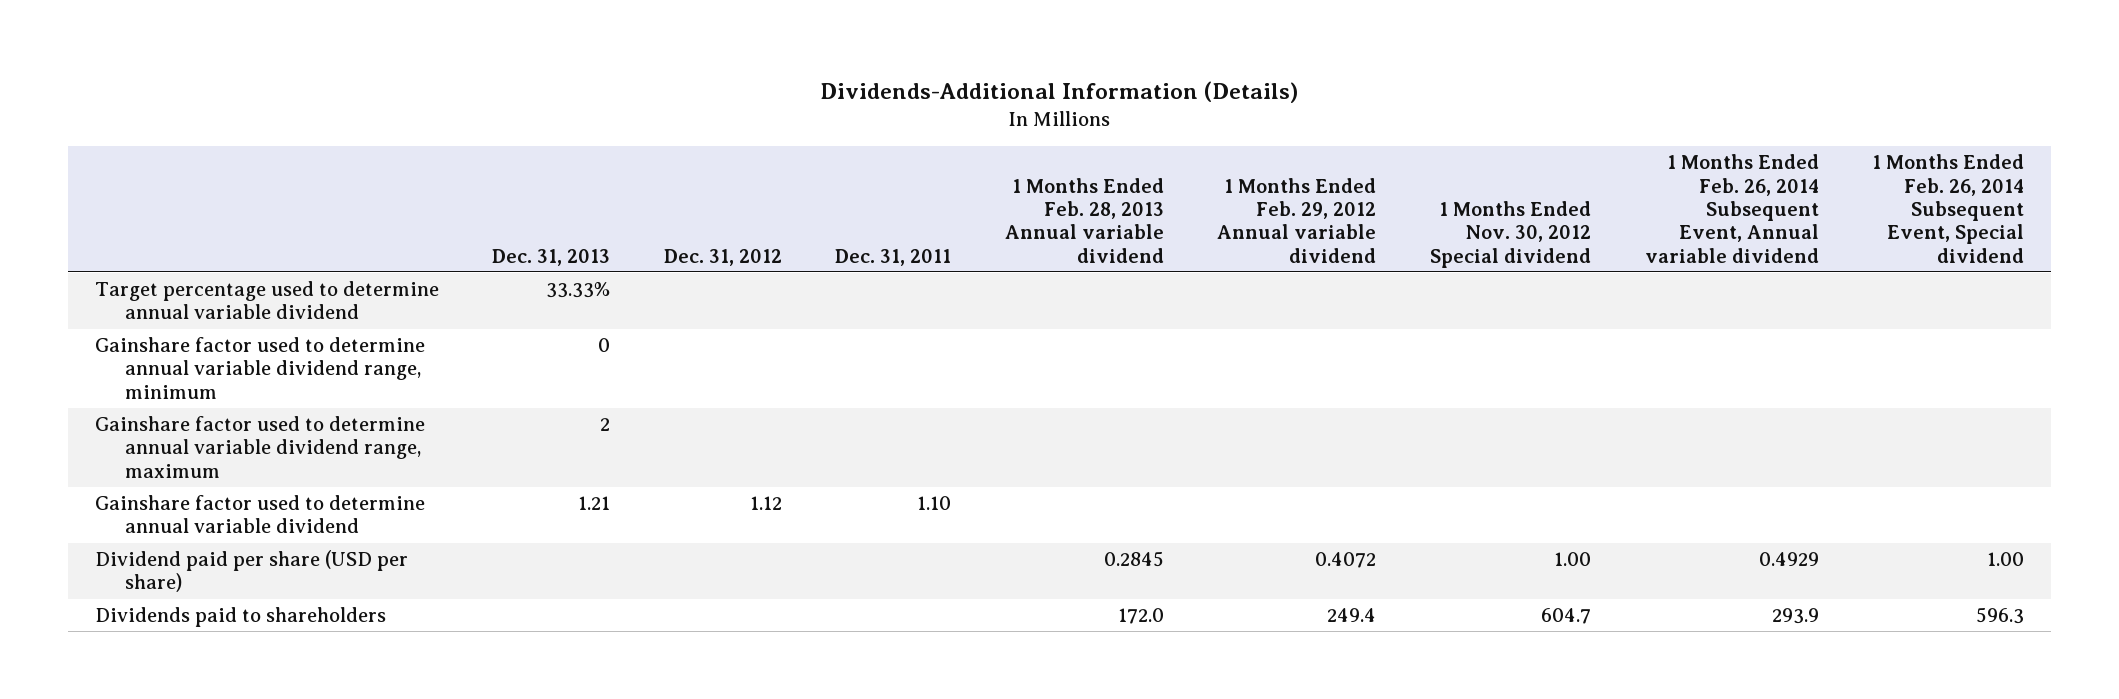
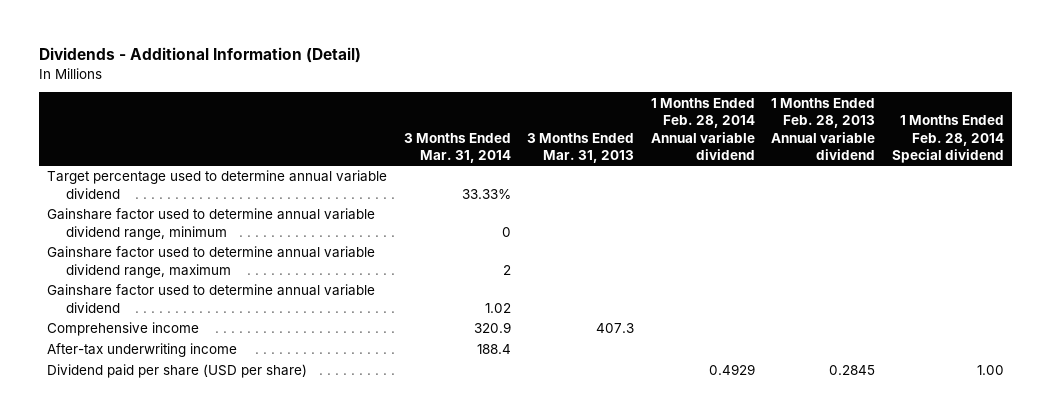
- Dividends-Additional Information (Details)
+ Dividends - Additional Information (Detail)
- | Dec. 31, 2013 | Dec. 31, 2012 | Dec. 31, 2011 | 1 Months Ended Feb. 28, 2013 Annual variable dividend | 1 Months Ended Feb. 29, 2012 Annual variable dividend | 1 Months Ended Nov. 30, 2012 Special dividend | 1 Months Ended Feb. 26, 2014 Subsequent Event, Annual variable dividend | 1 Months Ended Feb. 26, 2014 Subsequent Event, Special dividend
+ | 3 Months Ended Mar. 31, 2014 | 3 Months Ended Mar. 31, 2013 | 1 Months Ended Feb. 28, 2014 Annual variable dividend | 1 Months Ended Feb. 28, 2013 Annual variable dividend | 1 Months Ended Feb. 28, 2014 Special dividend
+ Comprehensive income | 320.9 | 407.3 | | |
+ After-tax underwriting income | 188.4 | | | |
- Dividends paid to shareholders | | | | 172.0 | 249.4 | 604.7 | 293.9 | 596.3

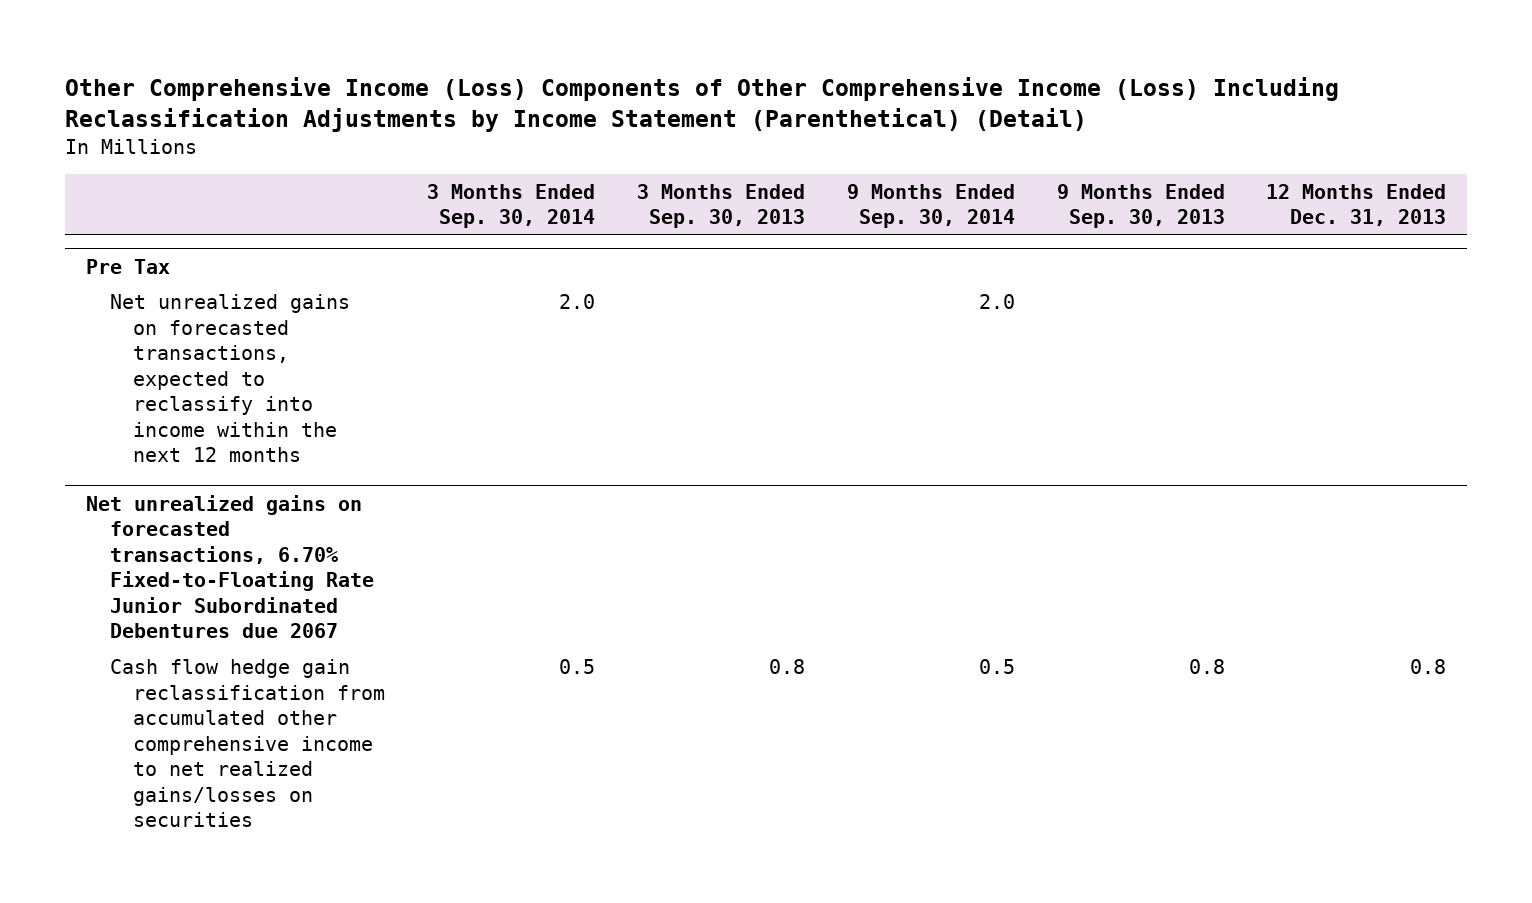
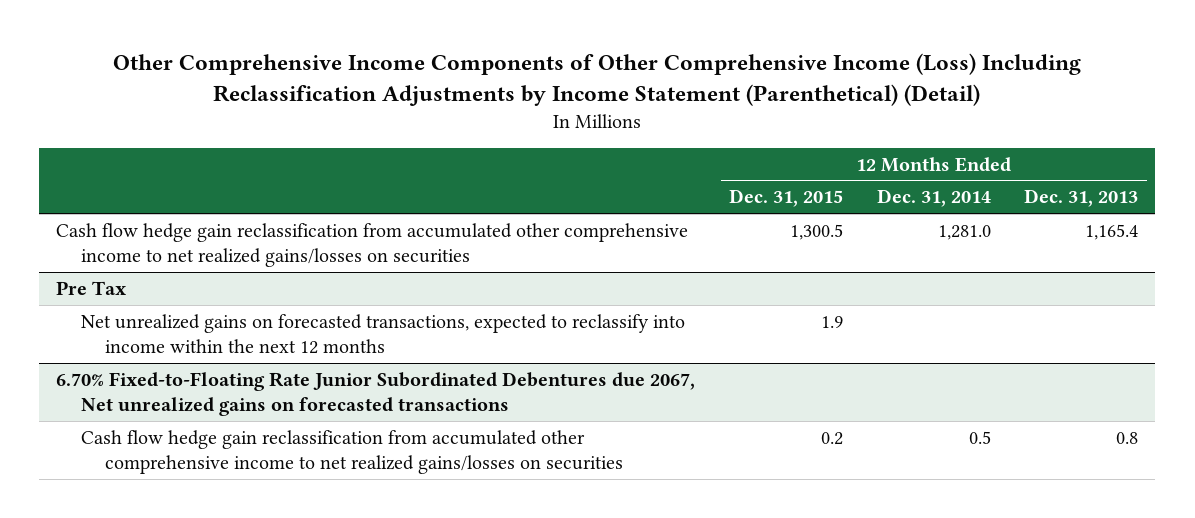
- Other Comprehensive Income (Loss) Components of Other Comprehensive Income (Loss) Including Reclassification Adjustments by Income Statement (Parenthetical) (Detail)
+ Other Comprehensive Income Components of Other Comprehensive Income (Loss) Including Reclassification Adjustments by Income Statement (Parenthetical) (Detail)
- | 3 Months Ended Sep. 30, 2014 | 3 Months Ended Sep. 30, 2013 | 9 Months Ended Sep. 30, 2014 | 9 Months Ended Sep. 30, 2013 | 12 Months Ended Dec. 31, 2013
+ | 12 Months Ended Dec. 31, 2015 | 12 Months Ended Dec. 31, 2014 | 12 Months Ended Dec. 31, 2013
+ Cash flow hedge gain reclassification from accumulated other comprehensive income to net realized gains/losses on securities | 1,300.5 | 1,281.0 | 1,165.4
- Net unrealized gains on forecasted transactions, 6.70% Fixed-to-Floating Rate Junior Subordinated Debentures due 2067
+ 6.70% Fixed-to-Floating Rate Junior Subordinated Debentures due 2067, Net unrealized gains on forecasted transactions

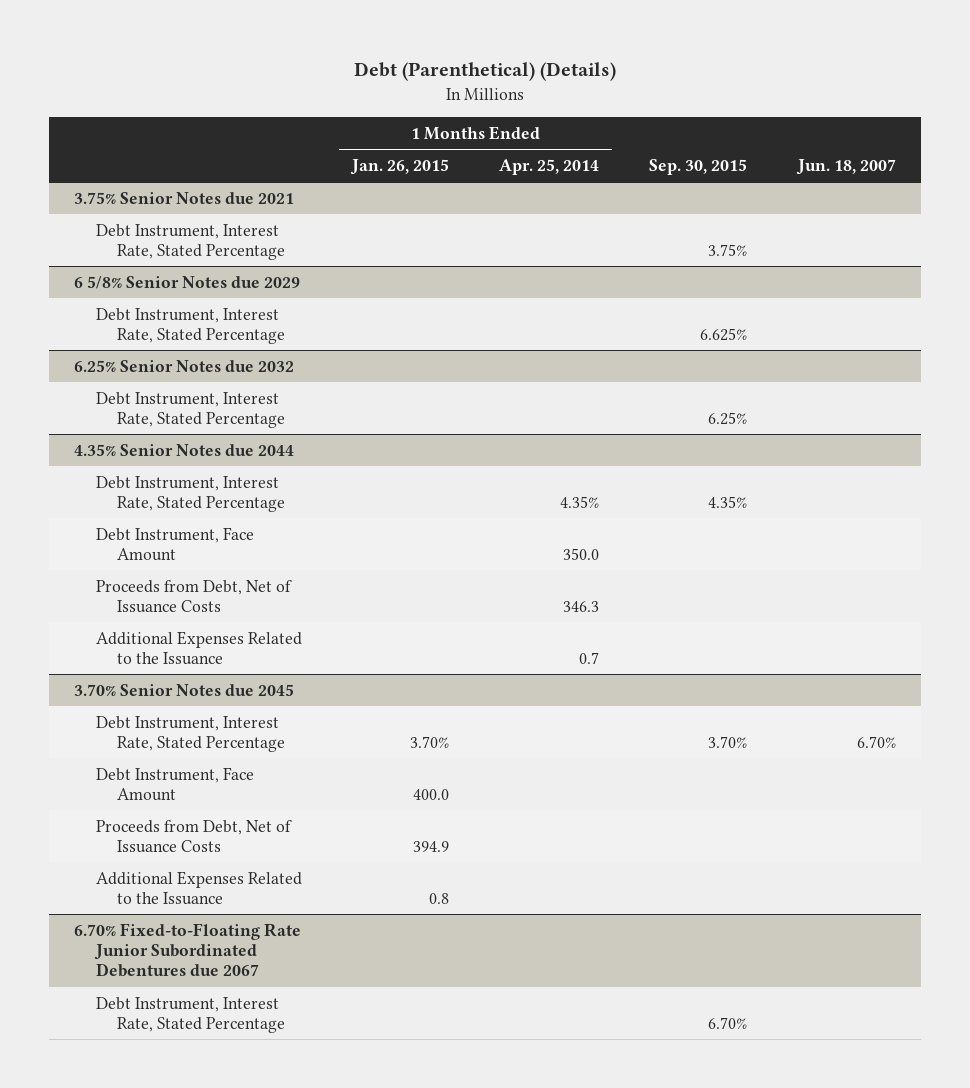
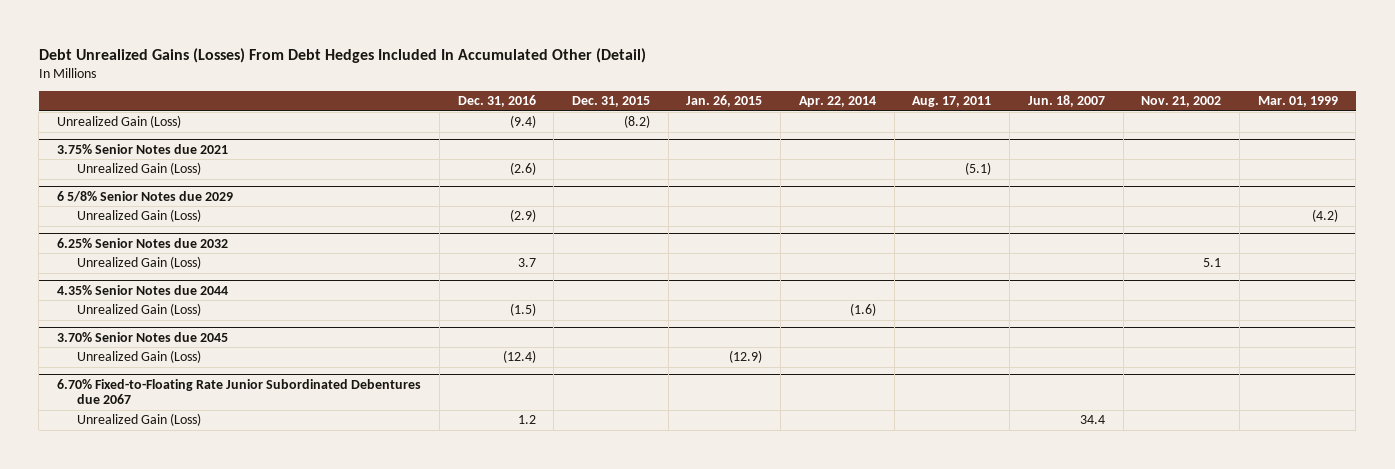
- Debt (Parenthetical) (Details)
+ Debt Unrealized Gains (Losses) From Debt Hedges Included In Accumulated Other (Detail)
- | 1 Months Ended Jan. 26, 2015 | 1 Months Ended Apr. 25, 2014 | Sep. 30, 2015 | Jun. 18, 2007
+ | Dec. 31, 2016 | Dec. 31, 2015 | Jan. 26, 2015 | Apr. 22, 2014 | Aug. 17, 2011 | Jun. 18, 2007 | Nov. 21, 2002 | Mar. 01, 1999
+ Unrealized Gain (Loss) | (9.4) | (8.2) | | | | | |
@ 3.75% Senior Notes due 2021
- Debt Instrument, Interest Rate, Stated Percentage | | | 3.75% |
+ Unrealized Gain (Loss) | (2.6) | | | | (5.1) | | |
@ 6 5/8% Senior Notes due 2029
- Debt Instrument, Interest Rate, Stated Percentage | | | 6.625% |
+ Unrealized Gain (Loss) | (2.9) | | | | | | | (4.2)
@ 6.25% Senior Notes due 2032
- Debt Instrument, Interest Rate, Stated Percentage | | | 6.25% |
+ Unrealized Gain (Loss) | 3.7 | | | | | | 5.1 |
@ 4.35% Senior Notes due 2044
- Debt Instrument, Interest Rate, Stated Percentage | | 4.35% | 4.35% |
- Debt Instrument, Face Amount | | 350.0 | |
- Proceeds from Debt, Net of Issuance Costs | | 346.3 | |
- Additional Expenses Related to the Issuance | | 0.7 | |
+ Unrealized Gain (Loss) | (1.5) | | | (1.6) | | | |
@ 3.70% Senior Notes due 2045
- Debt Instrument, Interest Rate, Stated Percentage | 3.70% | | 3.70% | 6.70%
- Debt Instrument, Face Amount | 400.0 | | |
- Proceeds from Debt, Net of Issuance Costs | 394.9 | | |
- Additional Expenses Related to the Issuance | 0.8 | | |
+ Unrealized Gain (Loss) | (12.4) | | (12.9) | | | | |
@ 6.70% Fixed-to-Floating Rate Junior Subordinated Debentures due 2067
- Debt Instrument, Interest Rate, Stated Percentage | | | 6.70% |
+ Unrealized Gain (Loss) | 1.2 | | | | | 34.4 | |

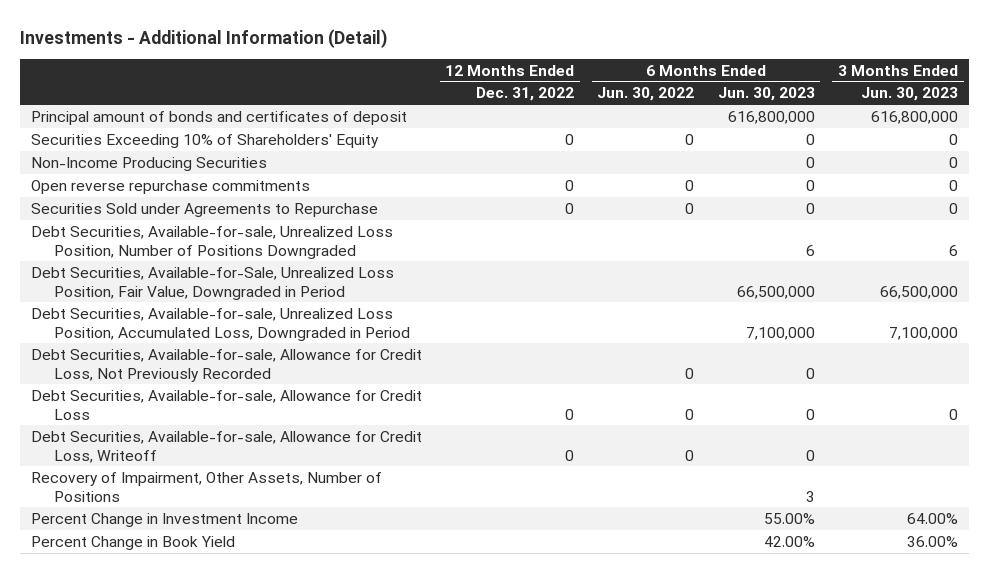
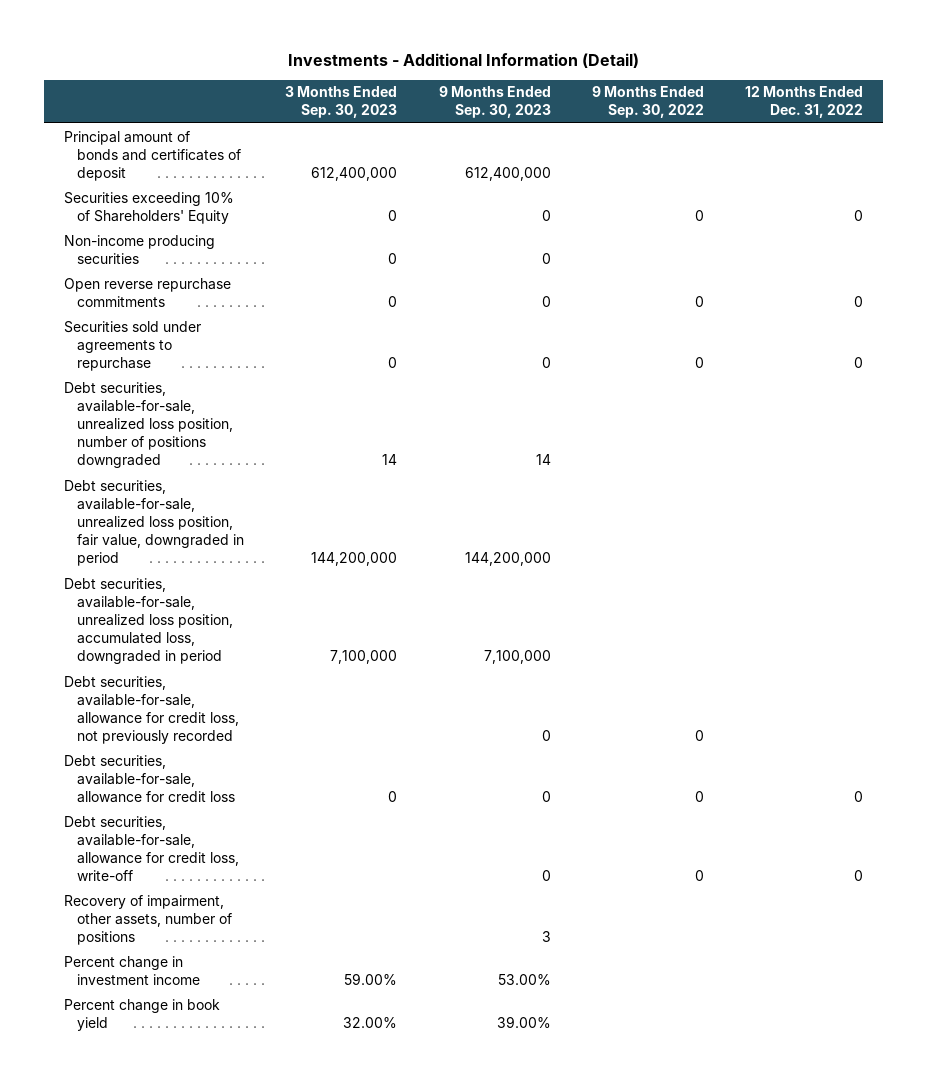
- | 12 Months Ended Dec. 31, 2022 | 6 Months Ended Jun. 30, 2022 | 6 Months Ended Jun. 30, 2023 | 3 Months Ended Jun. 30, 2023
+ | 3 Months Ended Sep. 30, 2023 | 9 Months Ended Sep. 30, 2023 | 9 Months Ended Sep. 30, 2022 | 12 Months Ended Dec. 31, 2022
- Securities Exceeding 10% of Shareholders' Equity | 0 | 0 | 0 | 0
- Non-Income Producing Securities | | | 0 | 0
+ Securities exceeding 10% of Shareholders' Equity | 0 | 0 | 0 | 0
+ Non-income producing securities | 0 | 0 | |
- Securities Sold under Agreements to Repurchase | 0 | 0 | 0 | 0
- Debt Securities, Available-for-sale, Unrealized Loss Position, Number of Positions Downgraded | | | 6 | 6
- Debt Securities, Available-for-Sale, Unrealized Loss Position, Fair Value, Downgraded in Period | | | 66,500,000 | 66,500,000
- Debt Securities, Available-for-sale, Unrealized Loss Position, Accumulated Loss, Downgraded in Period | | | 7,100,000 | 7,100,000
- Debt Securities, Available-for-sale, Allowance for Credit Loss, Not Previously Recorded | | 0 | 0 |
- Debt Securities, Available-for-sale, Allowance for Credit Loss | 0 | 0 | 0 | 0
- Debt Securities, Available-for-sale, Allowance for Credit Loss, Writeoff | 0 | 0 | 0 |
- Recovery of Impairment, Other Assets, Number of Positions | | | 3 |
- Percent Change in Investment Income | | | 55.00% | 64.00%
- Percent Change in Book Yield | | | 42.00% | 36.00%
+ Securities sold under agreements to repurchase | 0 | 0 | 0 | 0
+ Debt securities, available-for-sale, unrealized loss position, number of positions downgraded | 14 | 14 | |
+ Debt securities, available-for-sale, unrealized loss position, fair value, downgraded in period | 144,200,000 | 144,200,000 | |
+ Debt securities, available-for-sale, unrealized loss position, accumulated loss, downgraded in period | 7,100,000 | 7,100,000 | |
+ Debt securities, available-for-sale, allowance for credit loss, not previously recorded | | 0 | 0 |
+ Debt securities, available-for-sale, allowance for credit loss | 0 | 0 | 0 | 0
+ Debt securities, available-for-sale, allowance for credit loss, write-off | | 0 | 0 | 0
+ Recovery of impairment, other assets, number of positions | | 3 | |
+ Percent change in investment income | 59.00% | 53.00% | |
+ Percent change in book yield | 32.00% | 39.00% | |

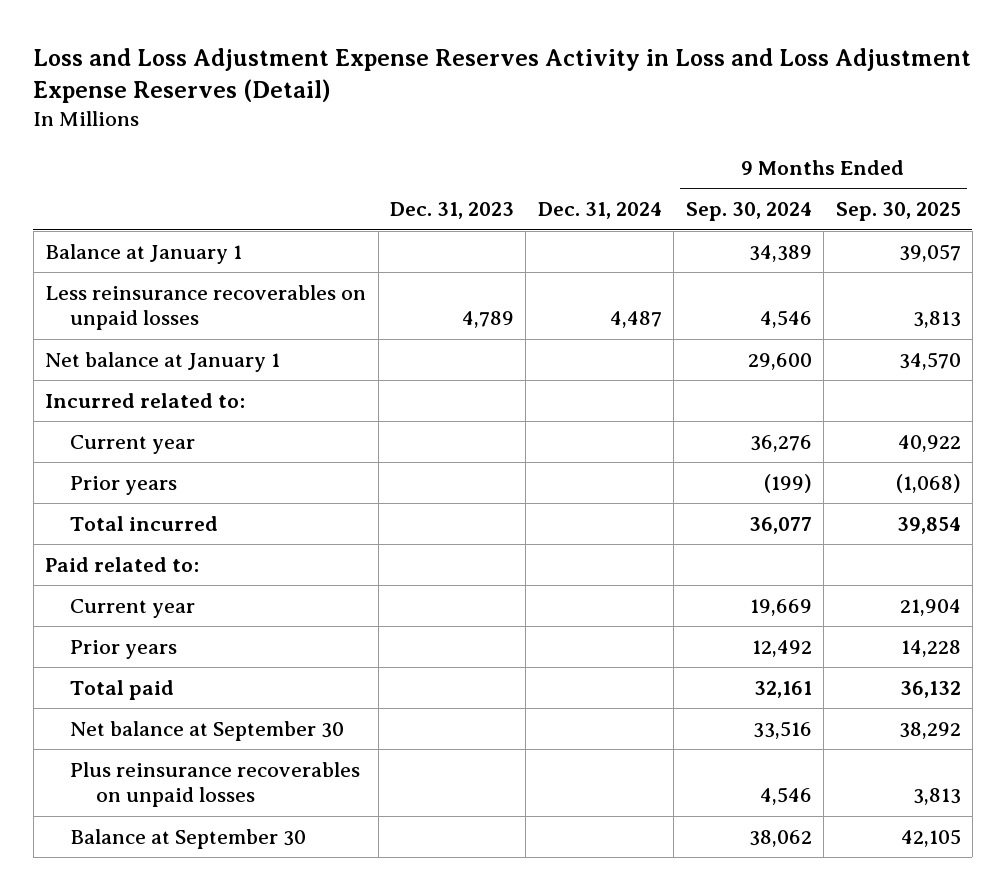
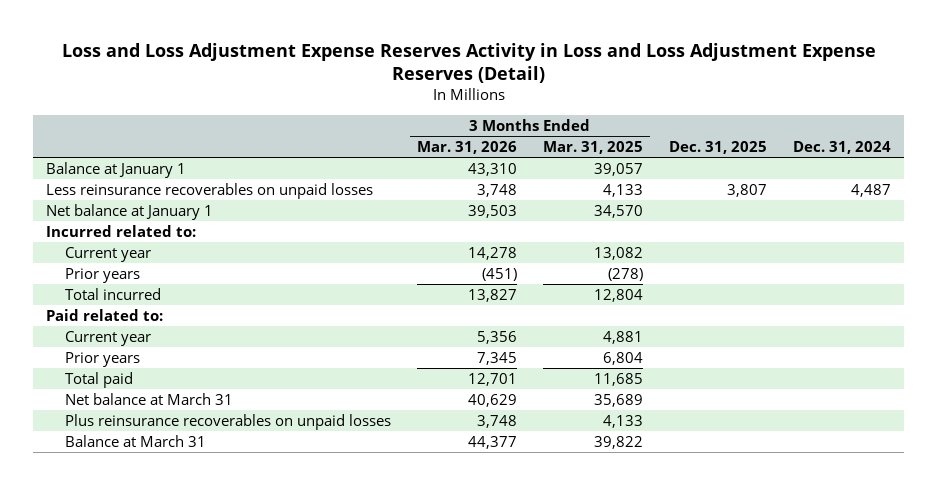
- | Dec. 31, 2023 | Dec. 31, 2024 | 9 Months Ended Sep. 30, 2024 | 9 Months Ended Sep. 30, 2025
+ | 3 Months Ended Mar. 31, 2026 | 3 Months Ended Mar. 31, 2025 | Dec. 31, 2025 | Dec. 31, 2024
- Net balance at September 30 | | | 33,516 | 38,292
+ Net balance at March 31 | 40,629 | 35,689 | |
- Balance at September 30 | | | 38,062 | 42,105
+ Balance at March 31 | 44,377 | 39,822 | |

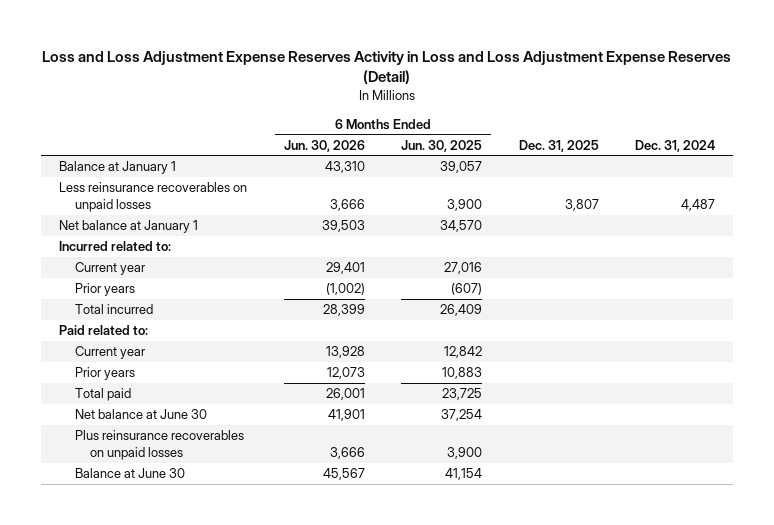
- | 3 Months Ended Mar. 31, 2026 | 3 Months Ended Mar. 31, 2025 | Dec. 31, 2025 | Dec. 31, 2024
+ | 6 Months Ended Jun. 30, 2026 | 6 Months Ended Jun. 30, 2025 | Dec. 31, 2025 | Dec. 31, 2024
- Net balance at March 31 | 40,629 | 35,689 | |
+ Net balance at June 30 | 41,901 | 37,254 | |
- Balance at March 31 | 44,377 | 39,822 | |
+ Balance at June 30 | 45,567 | 41,154 | |

